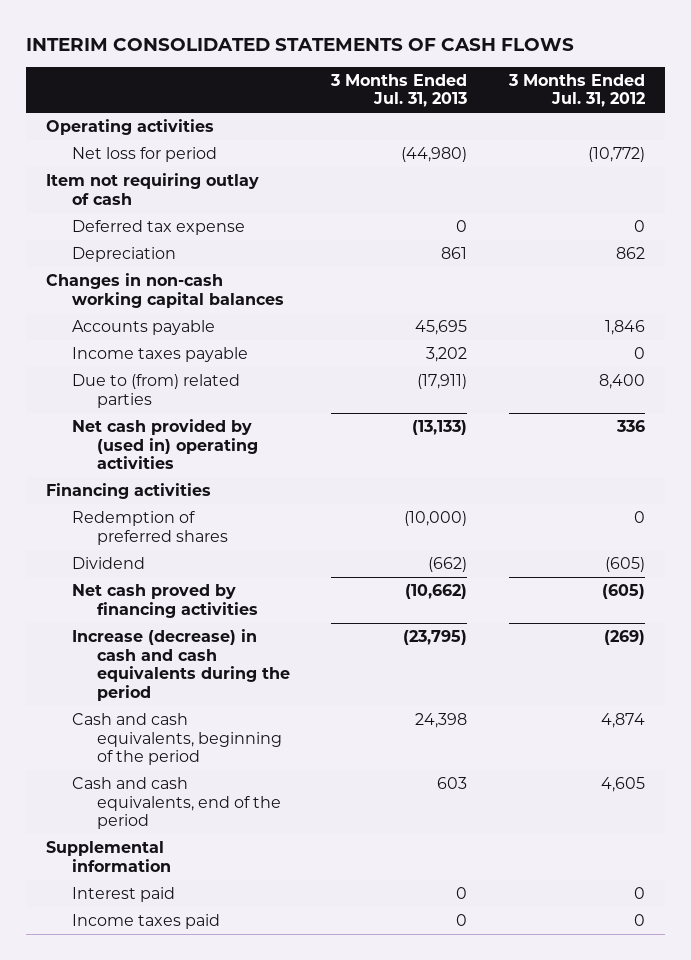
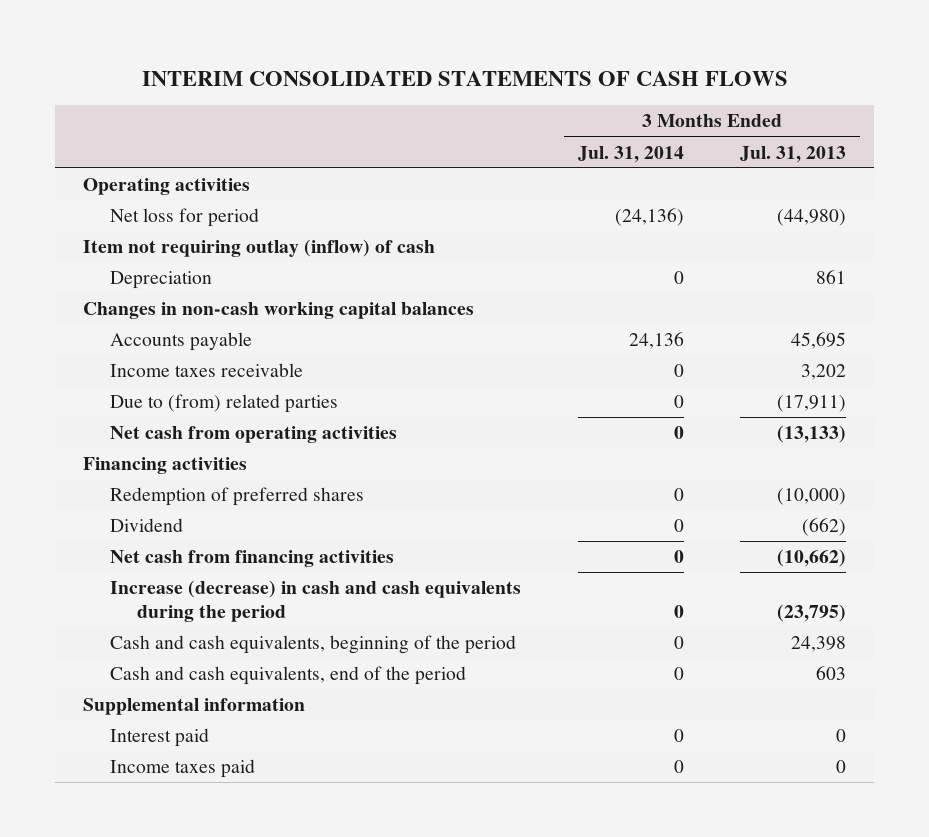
- | 3 Months Ended Jul. 31, 2013 | 3 Months Ended Jul. 31, 2012
+ | 3 Months Ended Jul. 31, 2014 | 3 Months Ended Jul. 31, 2013
- Item not requiring outlay of cash
- Deferred tax expense | 0 | 0
+ Item not requiring outlay (inflow) of cash
- Income taxes payable | 3,202 | 0
+ Income taxes receivable | 0 | 3,202
- Net cash provided by (used in) operating activities | (13,133) | 336
+ Net cash from operating activities | 0 | (13,133)
- Net cash proved by financing activities | (10,662) | (605)
+ Net cash from financing activities | 0 | (10,662)

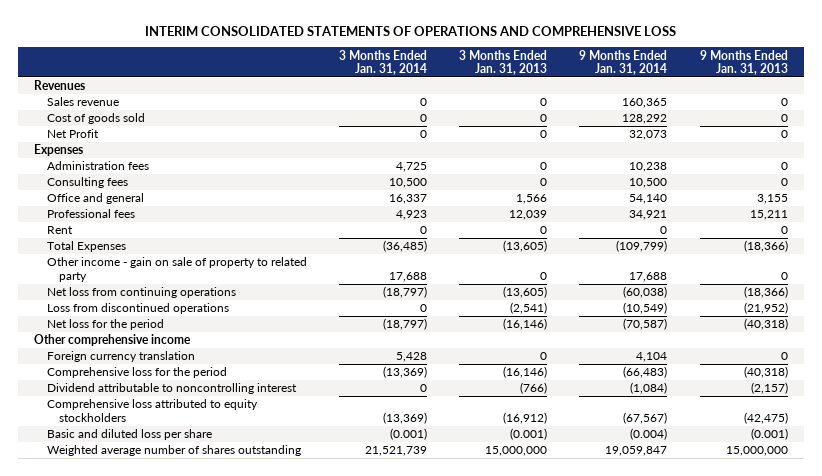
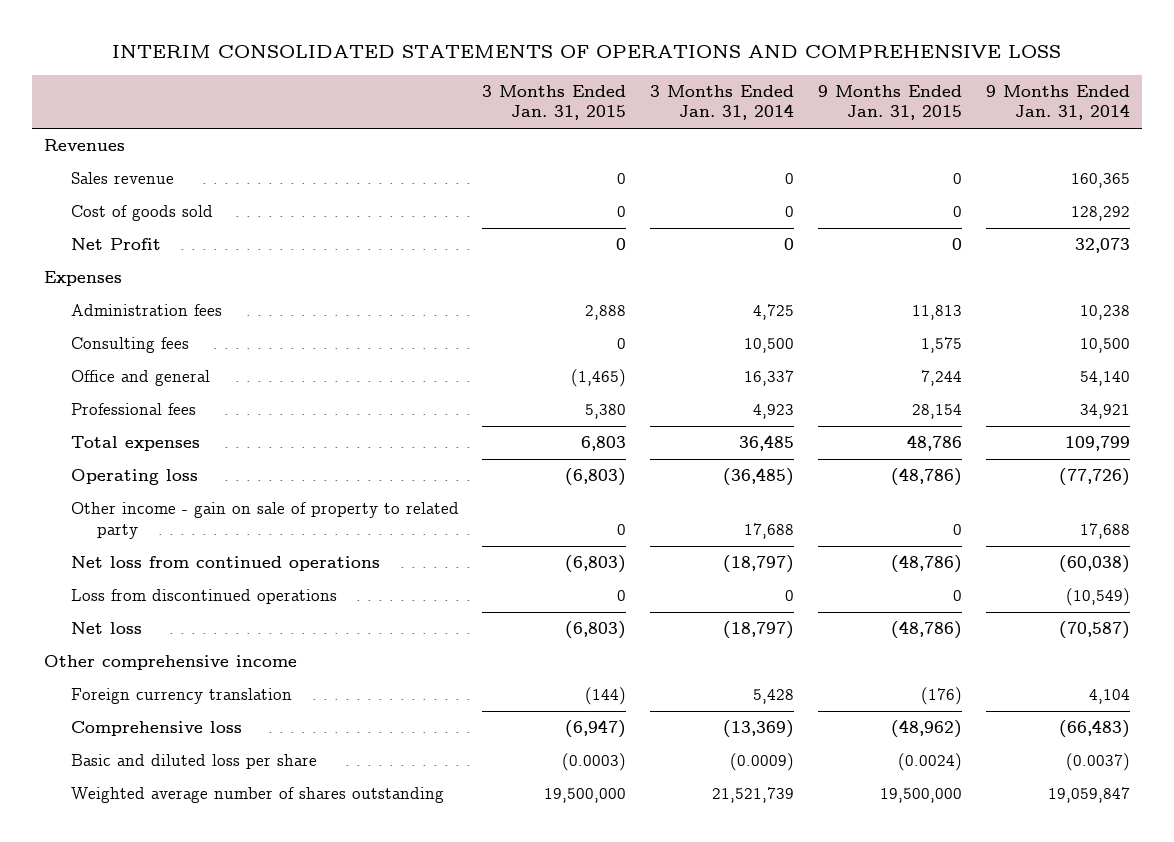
- | 3 Months Ended Jan. 31, 2014 | 3 Months Ended Jan. 31, 2013 | 9 Months Ended Jan. 31, 2014 | 9 Months Ended Jan. 31, 2013
+ | 3 Months Ended Jan. 31, 2015 | 3 Months Ended Jan. 31, 2014 | 9 Months Ended Jan. 31, 2015 | 9 Months Ended Jan. 31, 2014
- Rent | 0 | 0 | 0 | 0
- Total Expenses | (36,485) | (13,605) | (109,799) | (18,366)
+ Total expenses | 6,803 | 36,485 | 48,786 | 109,799
+ Operating loss | (6,803) | (36,485) | (48,786) | (77,726)
- Net loss from continuing operations | (18,797) | (13,605) | (60,038) | (18,366)
+ Net loss from continued operations | (6,803) | (18,797) | (48,786) | (60,038)
- Net loss for the period | (18,797) | (16,146) | (70,587) | (40,318)
+ Net loss | (6,803) | (18,797) | (48,786) | (70,587)
- Comprehensive loss for the period | (13,369) | (16,146) | (66,483) | (40,318)
- Dividend attributable to noncontrolling interest | 0 | (766) | (1,084) | (2,157)
- Comprehensive loss attributed to equity stockholders | (13,369) | (16,912) | (67,567) | (42,475)
- Basic and diluted loss per share | (0.001) | (0.001) | (0.004) | (0.001)
+ Comprehensive loss | (6,947) | (13,369) | (48,962) | (66,483)
+ Basic and diluted loss per share | (0.0003) | (0.0009) | (0.0024) | (0.0037)

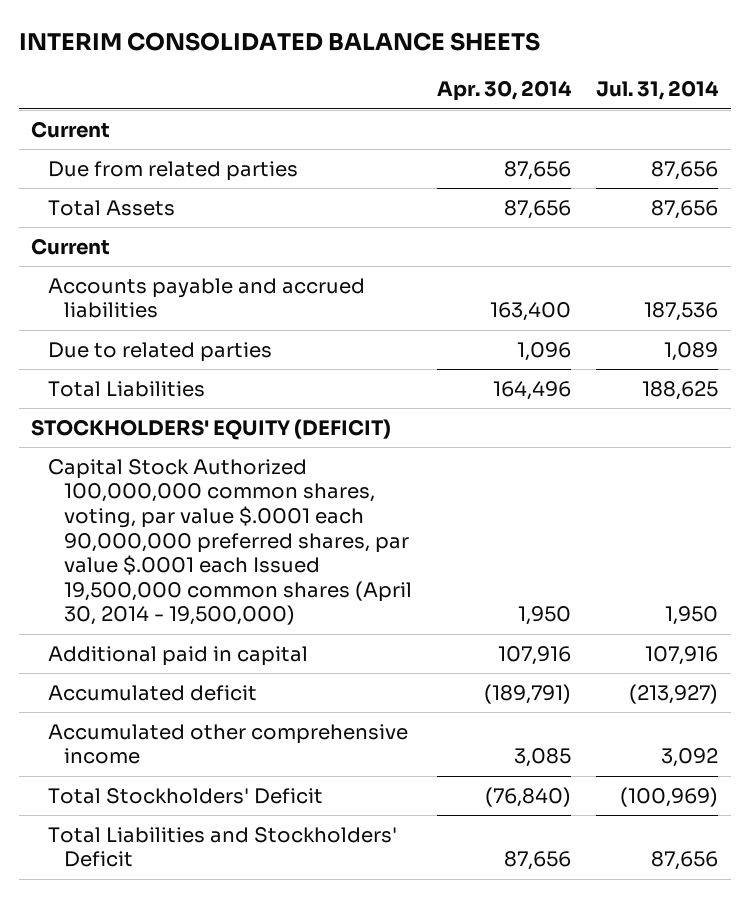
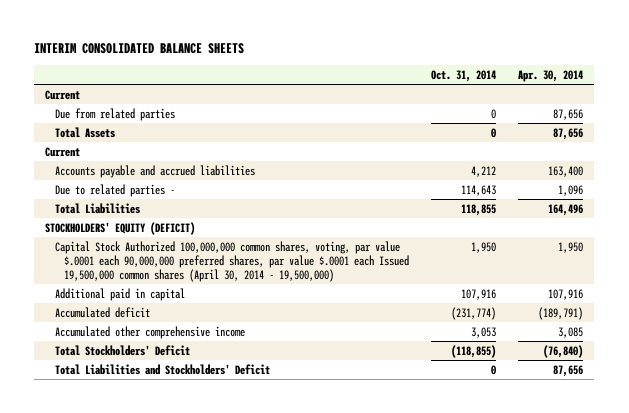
- | Apr. 30, 2014 | Jul. 31, 2014
+ | Oct. 31, 2014 | Apr. 30, 2014
- Due to related parties | 1,096 | 1,089
+ Due to related parties - | 114,643 | 1,096

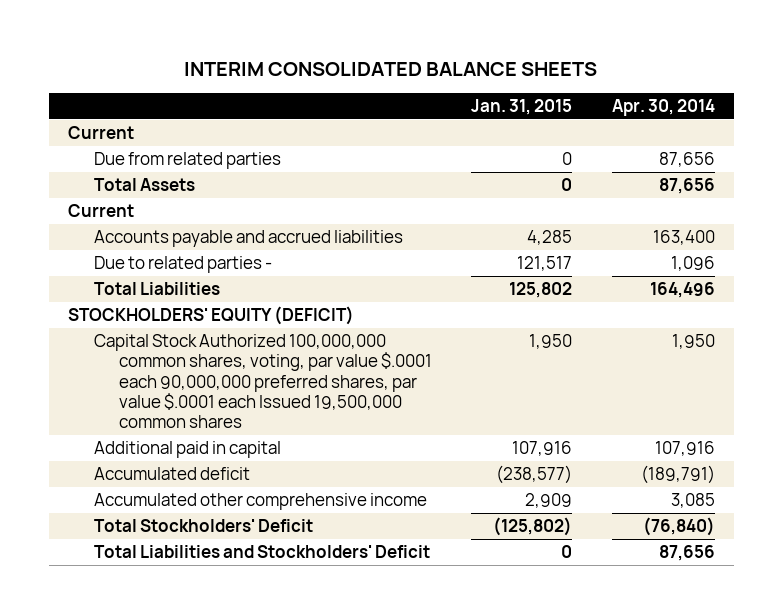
- | Oct. 31, 2014 | Apr. 30, 2014
+ | Jan. 31, 2015 | Apr. 30, 2014
- Capital Stock Authorized 100,000,000 common shares, voting, par value $.0001 each 90,000,000 preferred shares, par value $.0001 each Issued 19,500,000 common shares (April 30, 2014 - 19,500,000) | 1,950 | 1,950
+ Capital Stock Authorized 100,000,000 common shares, voting, par value $.0001 each 90,000,000 preferred shares, par value $.0001 each Issued 19,500,000 common shares | 1,950 | 1,950

